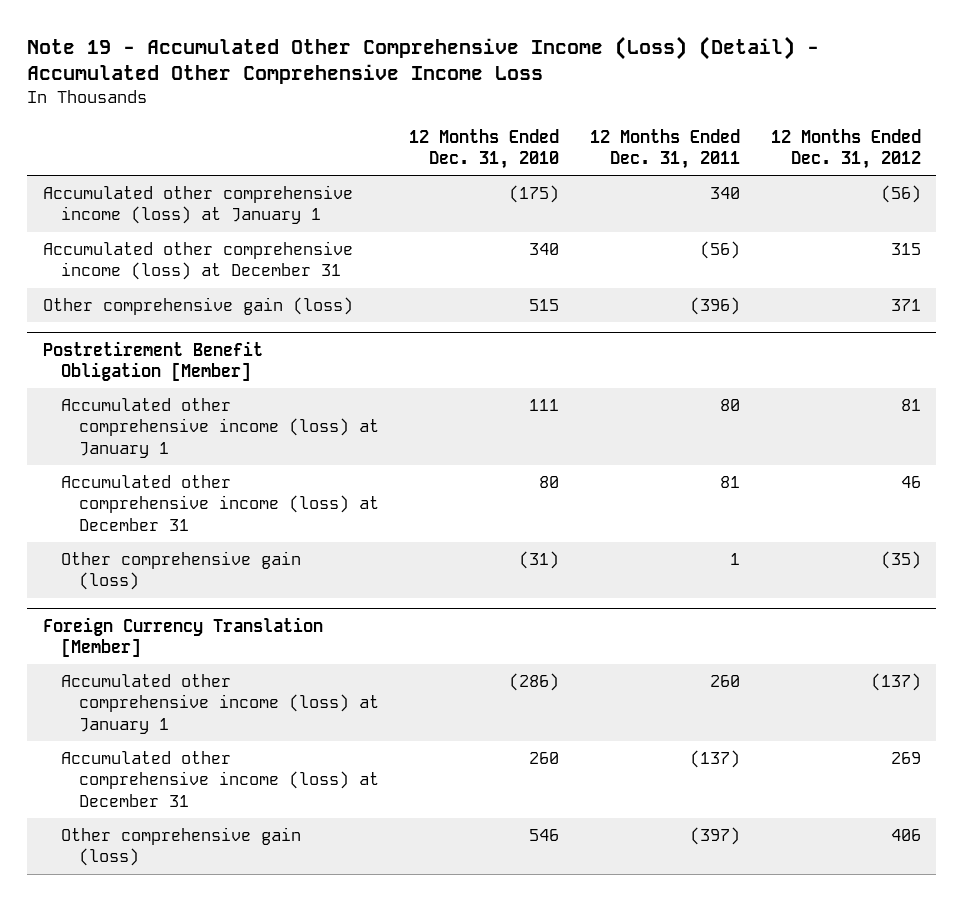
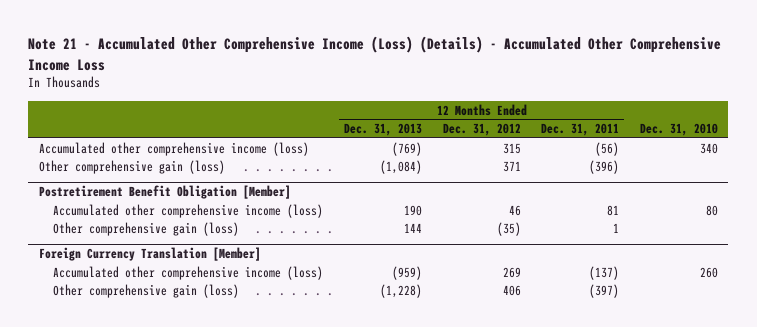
- Note 19 - Accumulated Other Comprehensive Income (Loss) (Detail) - Accumulated Other Comprehensive Income Loss
+ Note 21 - Accumulated Other Comprehensive Income (Loss) (Details) - Accumulated Other Comprehensive Income Loss
- | 12 Months Ended Dec. 31, 2010 | 12 Months Ended Dec. 31, 2011 | 12 Months Ended Dec. 31, 2012
+ | 12 Months Ended Dec. 31, 2013 | 12 Months Ended Dec. 31, 2012 | 12 Months Ended Dec. 31, 2011 | Dec. 31, 2010
- Accumulated other comprehensive income (loss) at January 1 | (175) | 340 | (56)
- Accumulated other comprehensive income (loss) at December 31 | 340 | (56) | 315
+ Accumulated other comprehensive income (loss) | (769) | 315 | (56) | 340
@ Postretirement Benefit Obligation [Member]
- Accumulated other comprehensive income (loss) at January 1 | 111 | 80 | 81
- Accumulated other comprehensive income (loss) at December 31 | 80 | 81 | 46
+ Accumulated other comprehensive income (loss) | 190 | 46 | 81 | 80
@ Foreign Currency Translation [Member]
- Accumulated other comprehensive income (loss) at January 1 | (286) | 260 | (137)
- Accumulated other comprehensive income (loss) at December 31 | 260 | (137) | 269
+ Accumulated other comprehensive income (loss) | (959) | 269 | (137) | 260

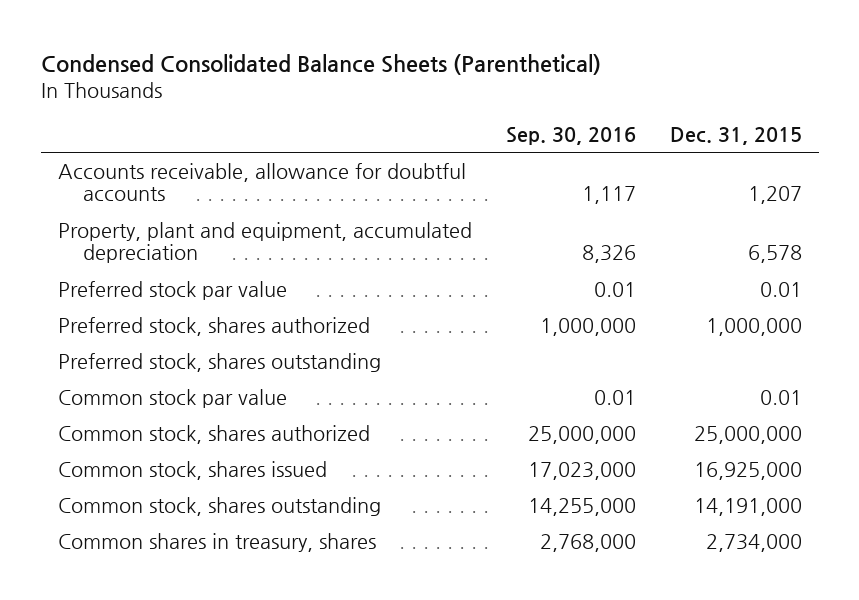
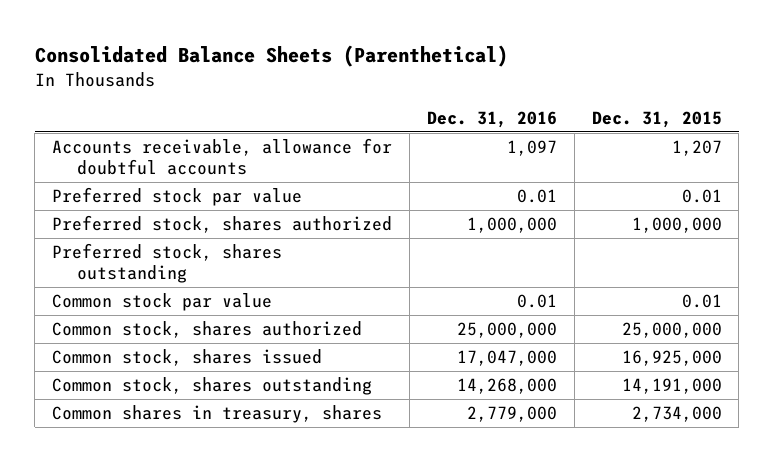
- Condensed Consolidated Balance Sheets (Parenthetical)
+ Consolidated Balance Sheets (Parenthetical)
- | Sep. 30, 2016 | Dec. 31, 2015
+ | Dec. 31, 2016 | Dec. 31, 2015
- Property, plant and equipment, accumulated depreciation | 8,326 | 6,578

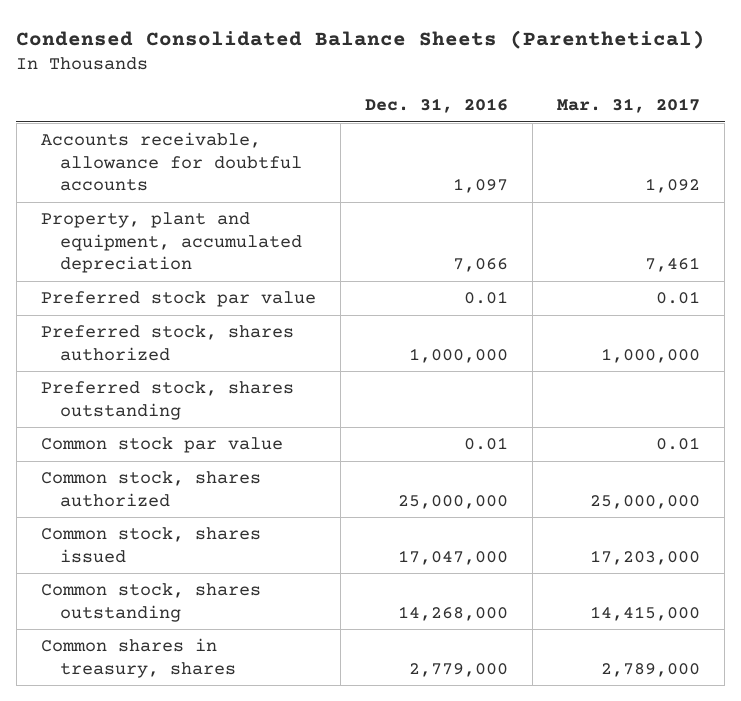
- Consolidated Balance Sheets (Parenthetical)
+ Condensed Consolidated Balance Sheets (Parenthetical)
- | Dec. 31, 2016 | Dec. 31, 2015
+ | Dec. 31, 2016 | Mar. 31, 2017
+ Property, plant and equipment, accumulated depreciation | 7,066 | 7,461

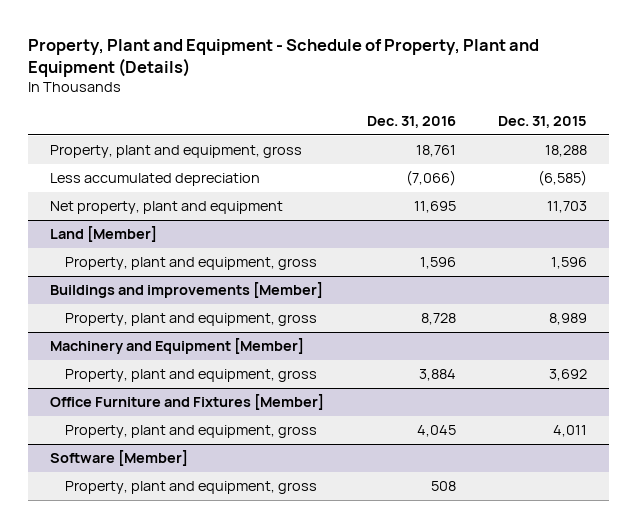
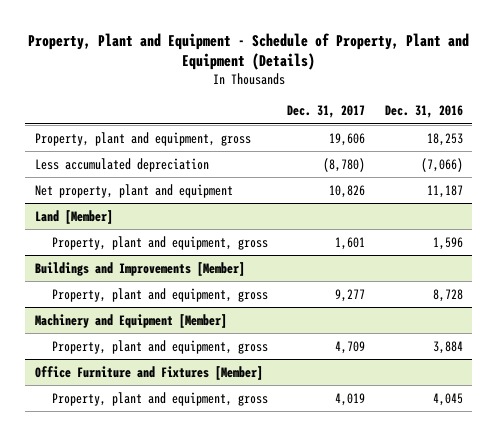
- | Dec. 31, 2016 | Dec. 31, 2015
+ | Dec. 31, 2017 | Dec. 31, 2016
- Property, plant and equipment, gross | 18,761 | 18,288
+ Property, plant and equipment, gross | 19,606 | 18,253
- Net property, plant and equipment | 11,695 | 11,703
+ Net property, plant and equipment | 10,826 | 11,187
- Buildings and improvements [Member]
+ Buildings and Improvements [Member]
- Software [Member]
- Property, plant and equipment, gross | 508 |

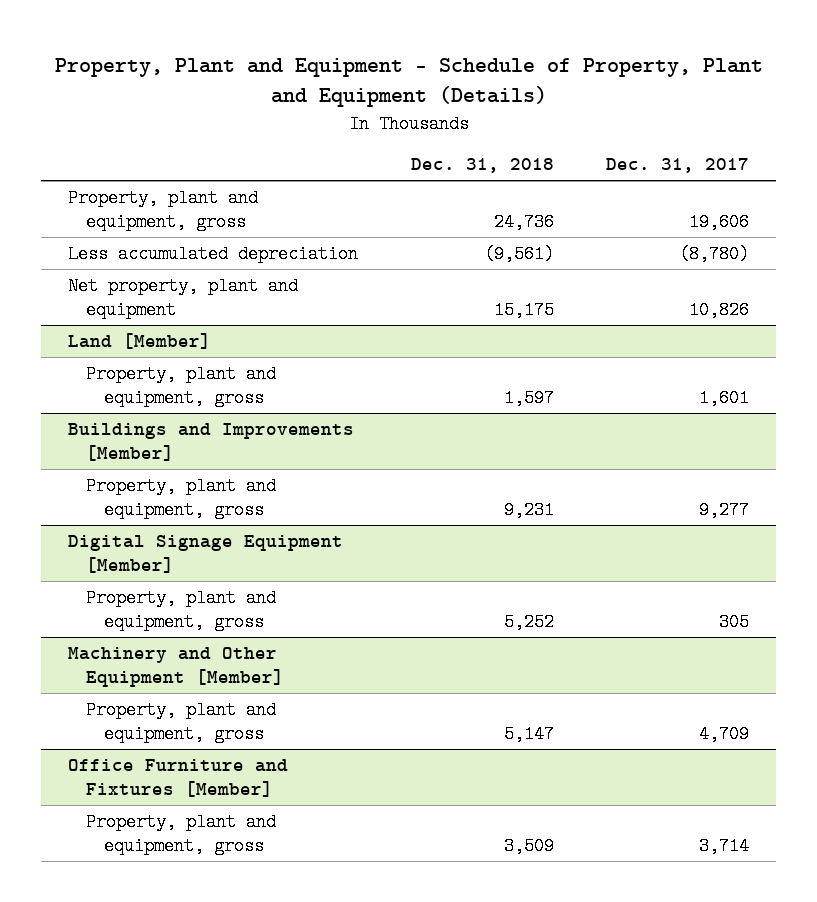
- | Dec. 31, 2017 | Dec. 31, 2016
+ | Dec. 31, 2018 | Dec. 31, 2017
- Machinery and Equipment [Member]
+ Digital Signage Equipment [Member]
+ Property, plant and equipment, gross | 5,252 | 305
+ Machinery and Other Equipment [Member]
@ Office Furniture and Fixtures [Member]
- Property, plant and equipment, gross | 4,019 | 4,045
+ Property, plant and equipment, gross | 3,509 | 3,714

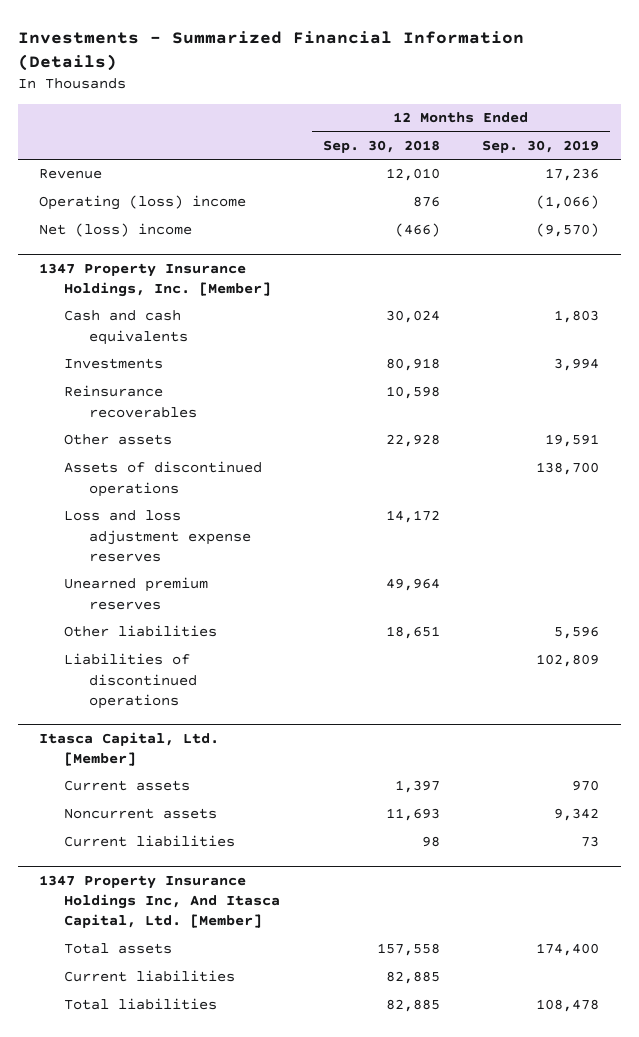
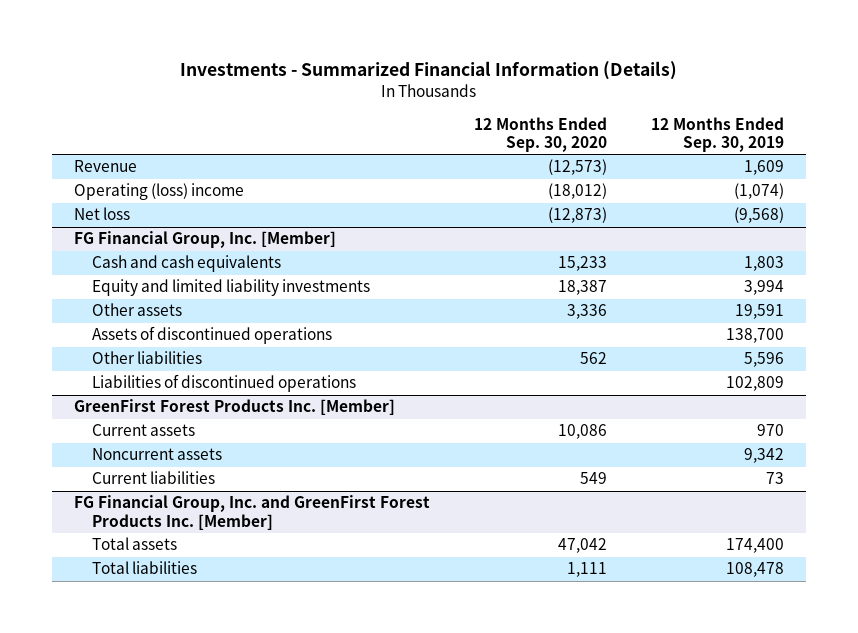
- | 12 Months Ended Sep. 30, 2018 | 12 Months Ended Sep. 30, 2019
+ | 12 Months Ended Sep. 30, 2020 | 12 Months Ended Sep. 30, 2019
- Revenue | 12,010 | 17,236
- Operating (loss) income | 876 | (1,066)
- Net (loss) income | (466) | (9,570)
- 1347 Property Insurance Holdings, Inc. [Member]
+ Revenue | (12,573) | 1,609
+ Operating (loss) income | (18,012) | (1,074)
+ Net loss | (12,873) | (9,568)
+ FG Financial Group, Inc. [Member]
- Investments | 80,918 | 3,994
- Reinsurance recoverables | 10,598 |
+ Equity and limited liability investments | 18,387 | 3,994
- Loss and loss adjustment expense reserves | 14,172 |
- Unearned premium reserves | 49,964 |
- Itasca Capital, Ltd. [Member]
+ GreenFirst Forest Products Inc. [Member]
- 1347 Property Insurance Holdings Inc, And Itasca Capital, Ltd. [Member]
+ FG Financial Group, Inc. and GreenFirst Forest Products Inc. [Member]
- Current liabilities | 82,885 |

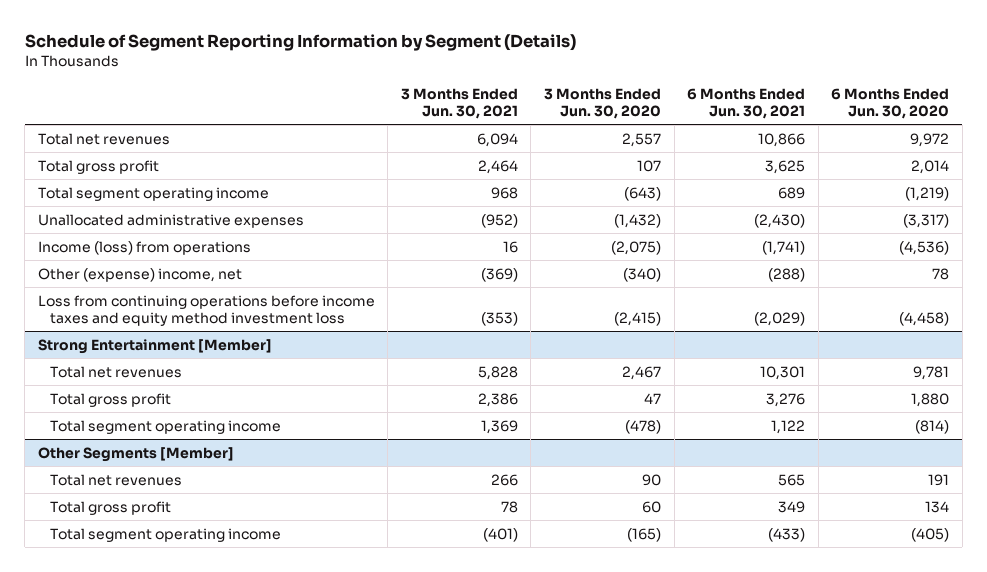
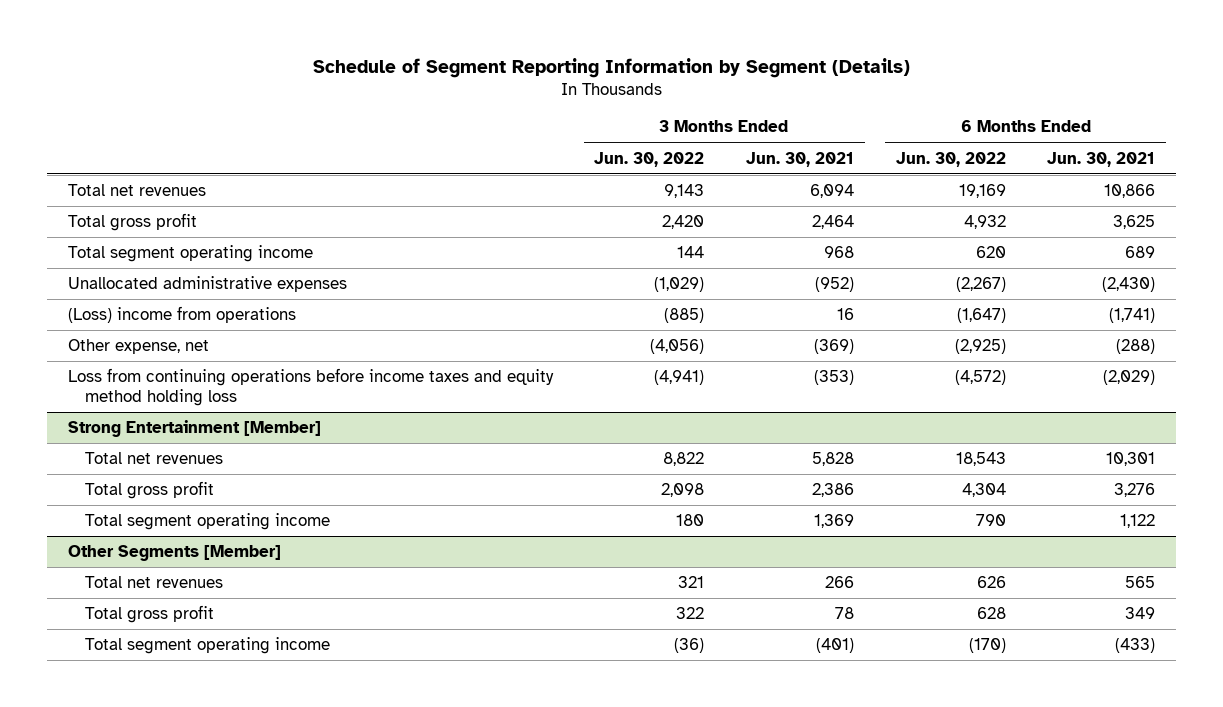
- | 3 Months Ended Jun. 30, 2021 | 3 Months Ended Jun. 30, 2020 | 6 Months Ended Jun. 30, 2021 | 6 Months Ended Jun. 30, 2020
+ | 3 Months Ended Jun. 30, 2022 | 3 Months Ended Jun. 30, 2021 | 6 Months Ended Jun. 30, 2022 | 6 Months Ended Jun. 30, 2021
- Income (loss) from operations | 16 | (2,075) | (1,741) | (4,536)
- Other (expense) income, net | (369) | (340) | (288) | 78
- Loss from continuing operations before income taxes and equity method investment loss | (353) | (2,415) | (2,029) | (4,458)
+ (Loss) income from operations | (885) | 16 | (1,647) | (1,741)
+ Other expense, net | (4,056) | (369) | (2,925) | (288)
+ Loss from continuing operations before income taxes and equity method holding loss | (4,941) | (353) | (4,572) | (2,029)

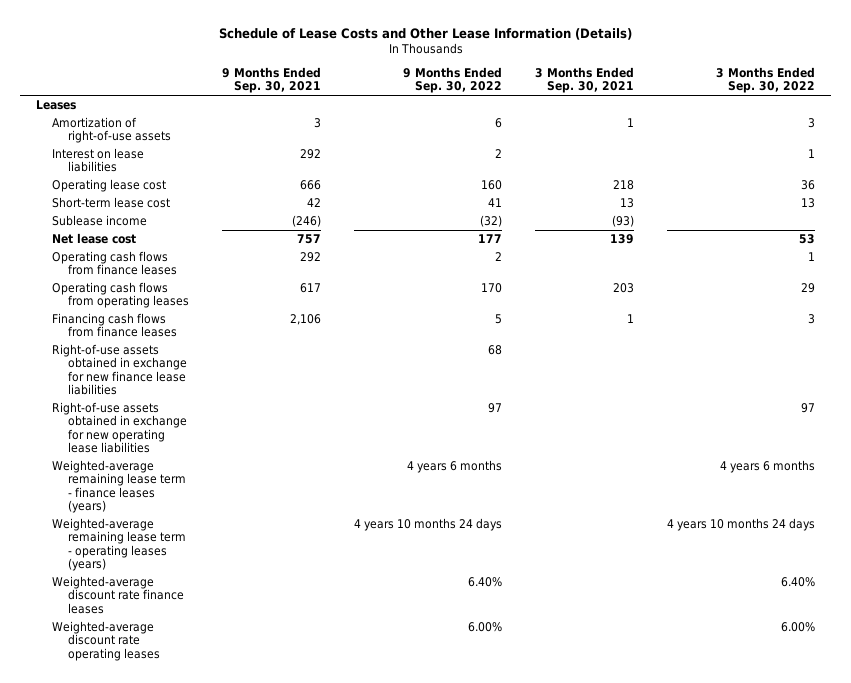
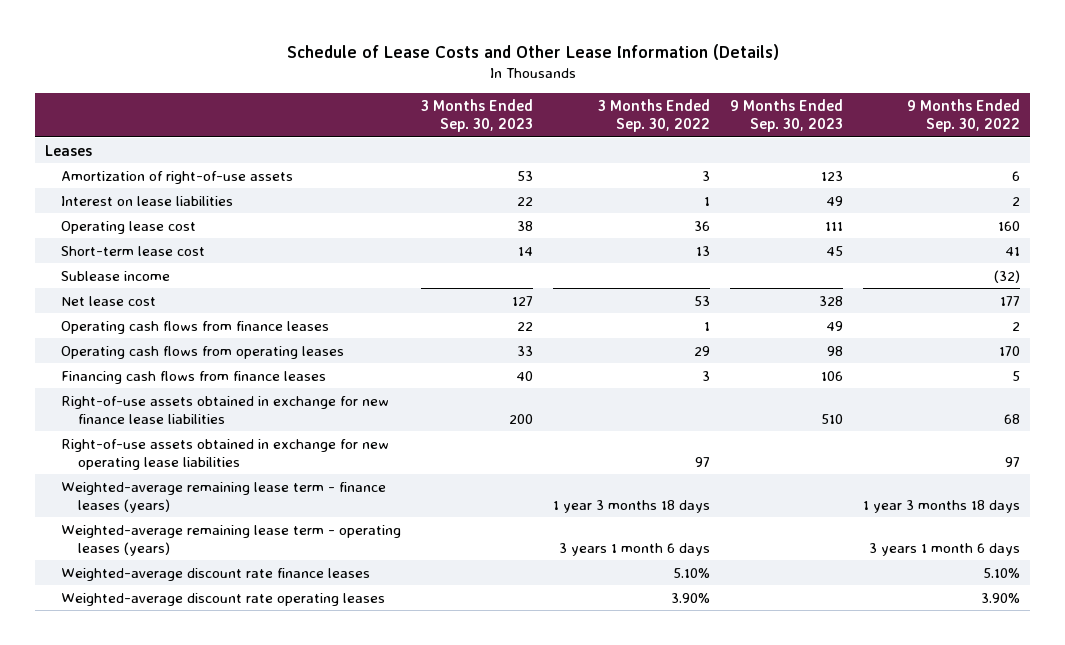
- | 9 Months Ended Sep. 30, 2021 | 9 Months Ended Sep. 30, 2022 | 3 Months Ended Sep. 30, 2021 | 3 Months Ended Sep. 30, 2022
+ | 3 Months Ended Sep. 30, 2023 | 3 Months Ended Sep. 30, 2022 | 9 Months Ended Sep. 30, 2023 | 9 Months Ended Sep. 30, 2022
- Weighted-average remaining lease term - finance leases (years) | | 4 years 6 months | | 4 years 6 months
- Weighted-average remaining lease term - operating leases (years) | | 4 years 10 months 24 days | | 4 years 10 months 24 days
- Weighted-average discount rate finance leases | | 6.40% | | 6.40%
- Weighted-average discount rate operating leases | | 6.00% | | 6.00%
+ Weighted-average remaining lease term - finance leases (years) | | 1 year 3 months 18 days | | 1 year 3 months 18 days
+ Weighted-average remaining lease term - operating leases (years) | | 3 years 1 month 6 days | | 3 years 1 month 6 days
+ Weighted-average discount rate finance leases | | 5.10% | | 5.10%
+ Weighted-average discount rate operating leases | | 3.90% | | 3.90%

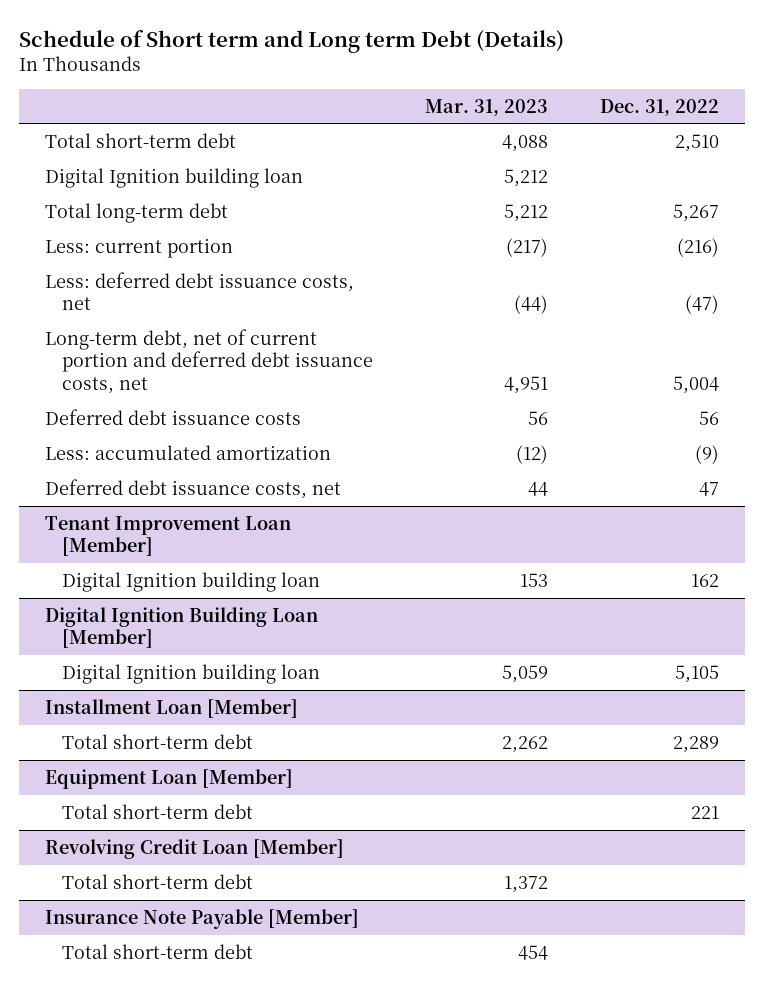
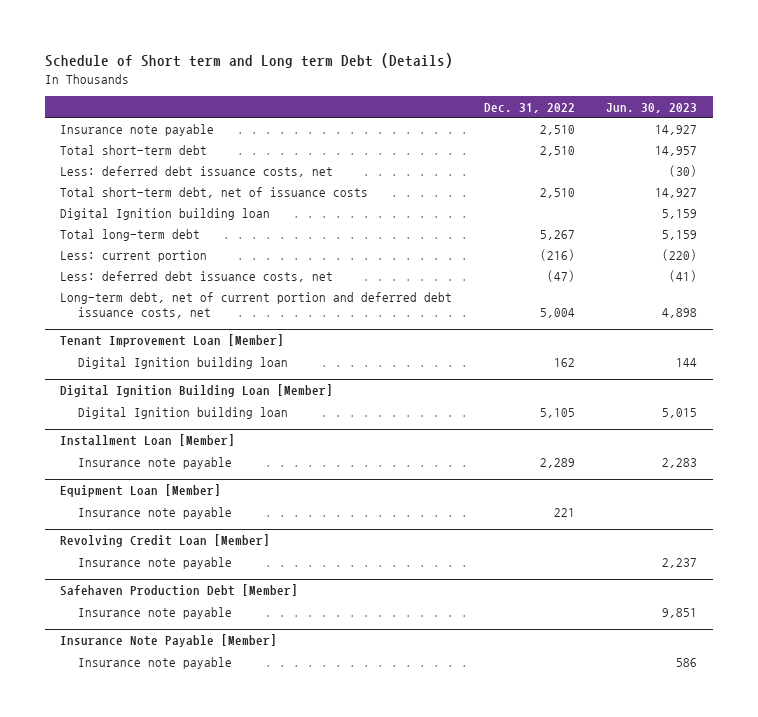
- | Mar. 31, 2023 | Dec. 31, 2022
+ | Dec. 31, 2022 | Jun. 30, 2023
+ Insurance note payable | 2,510 | 14,927
+ Less: deferred debt issuance costs, net | | (30)
+ Total short-term debt, net of issuance costs | 2,510 | 14,927
- Deferred debt issuance costs | 56 | 56
- Less: accumulated amortization | (12) | (9)
- Deferred debt issuance costs, net | 44 | 47
@ Installment Loan [Member]
- Total short-term debt | 2,262 | 2,289
+ Insurance note payable | 2,289 | 2,283
@ Equipment Loan [Member]
- Total short-term debt | | 221
+ Insurance note payable | 221 |
@ Revolving Credit Loan [Member]
- Total short-term debt | 1,372 |
+ Insurance note payable | | 2,237
+ Safehaven Production Debt [Member]
+ Insurance note payable | | 9,851
@ Insurance Note Payable [Member]
- Total short-term debt | 454 |
+ Insurance note payable | | 586

